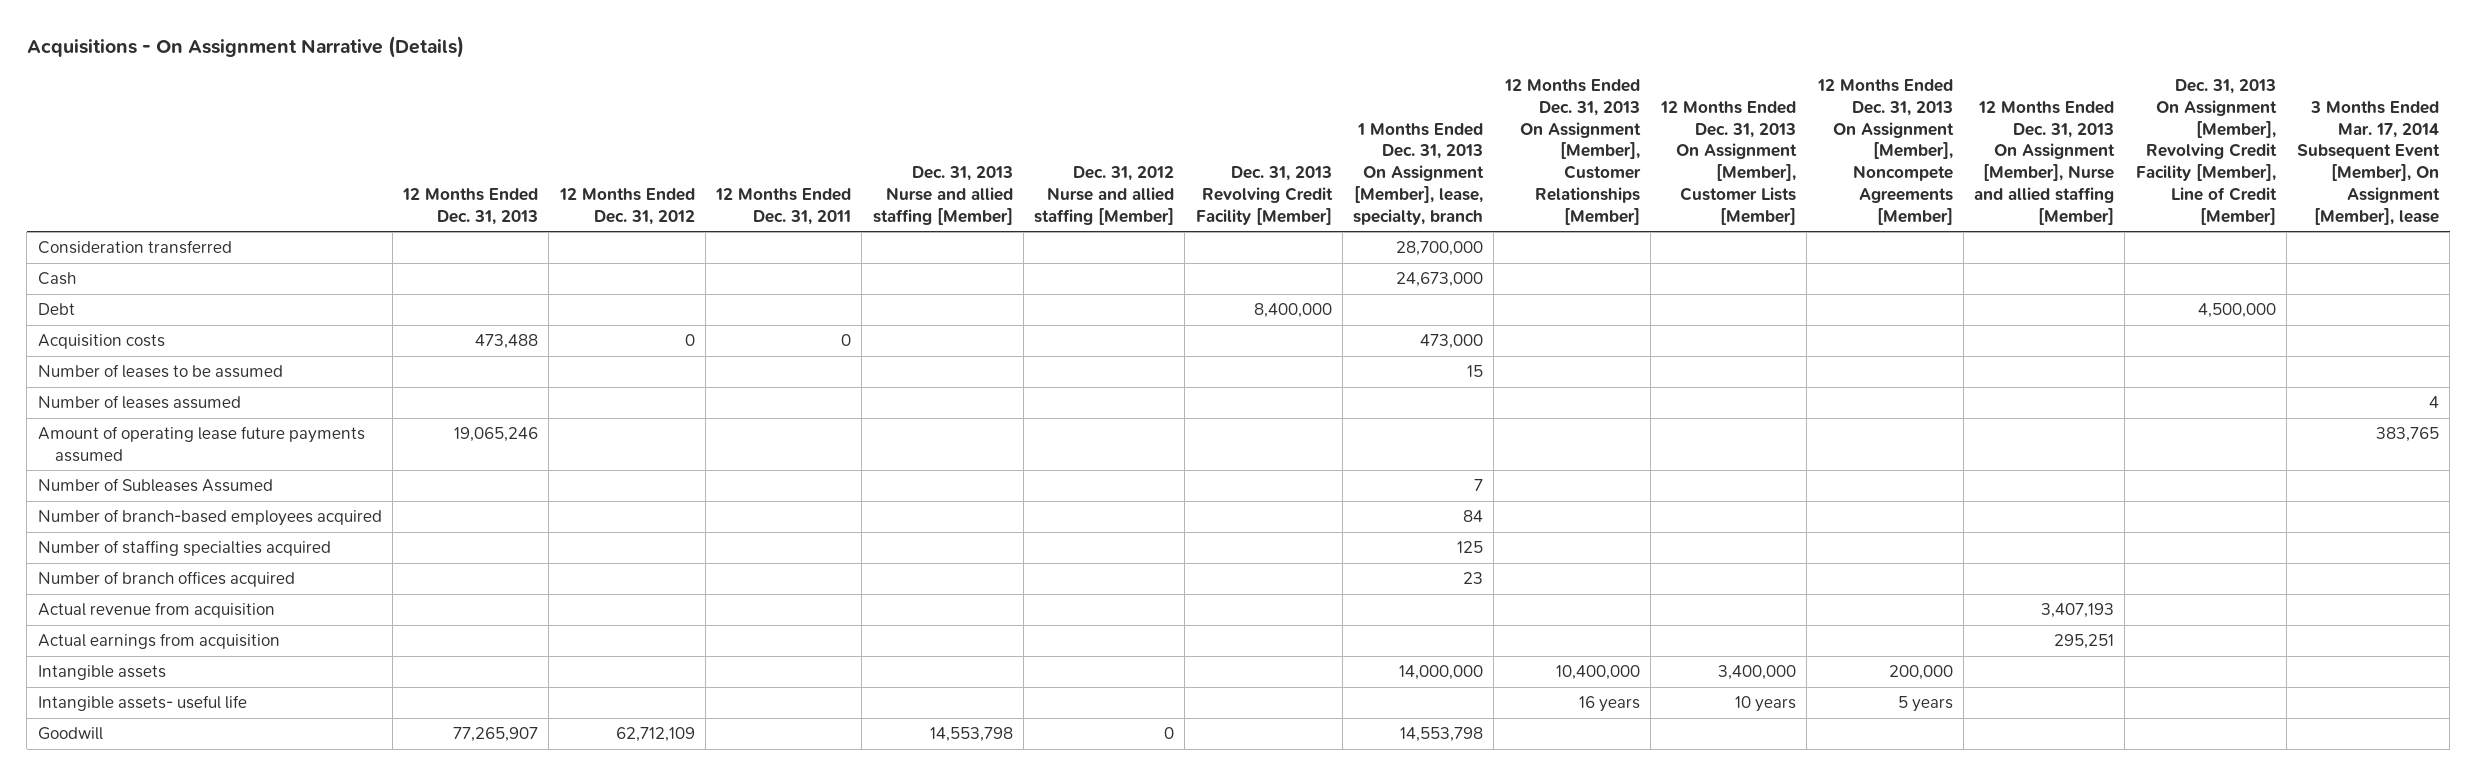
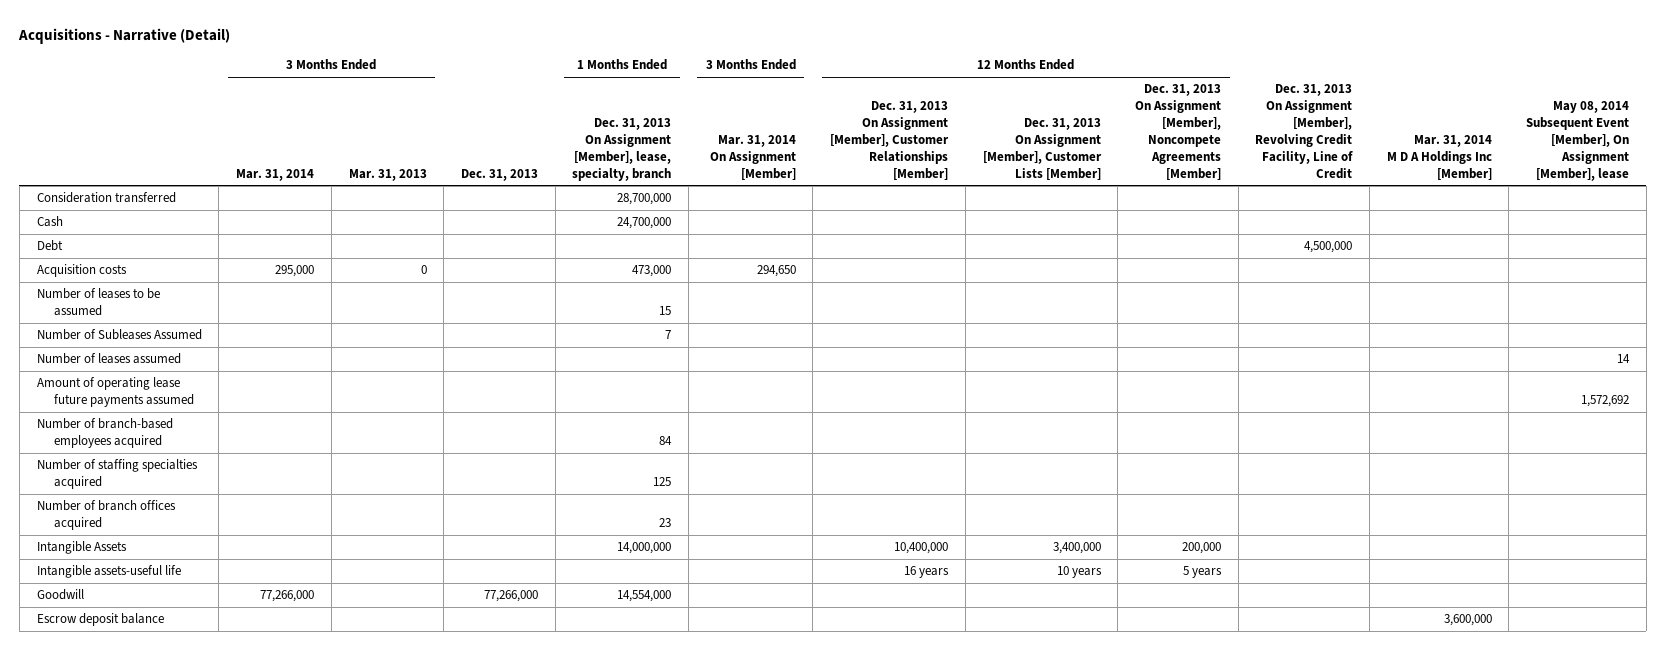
- Acquisitions - On Assignment Narrative (Details)
+ Acquisitions - Narrative (Detail)
- | 12 Months Ended Dec. 31, 2013 | 12 Months Ended Dec. 31, 2012 | 12 Months Ended Dec. 31, 2011 | Dec. 31, 2013 Nurse and allied staffing [Member] | Dec. 31, 2012 Nurse and allied staffing [Member] | Dec. 31, 2013 Revolving Credit Facility [Member] | 1 Months Ended Dec. 31, 2013 On Assignment [Member], lease, specialty, branch | 12 Months Ended Dec. 31, 2013 On Assignment [Member], Customer Relationships [Member] | 12 Months Ended Dec. 31, 2013 On Assignment [Member], Customer Lists [Member] | 12 Months Ended Dec. 31, 2013 On Assignment [Member], Noncompete Agreements [Member] | 12 Months Ended Dec. 31, 2013 On Assignment [Member], Nurse and allied staffing [Member] | Dec. 31, 2013 On Assignment [Member], Revolving Credit Facility [Member], Line of Credit [Member] | 3 Months Ended Mar. 17, 2014 Subsequent Event [Member], On Assignment [Member], lease
+ | 3 Months Ended Mar. 31, 2014 | 3 Months Ended Mar. 31, 2013 | Dec. 31, 2013 | 1 Months Ended Dec. 31, 2013 On Assignment [Member], lease, specialty, branch | 3 Months Ended Mar. 31, 2014 On Assignment [Member] | 12 Months Ended Dec. 31, 2013 On Assignment [Member], Customer Relationships [Member] | 12 Months Ended Dec. 31, 2013 On Assignment [Member], Customer Lists [Member] | 12 Months Ended Dec. 31, 2013 On Assignment [Member], Noncompete Agreements [Member] | Dec. 31, 2013 On Assignment [Member], Revolving Credit Facility, Line of Credit | Mar. 31, 2014 M D A Holdings Inc [Member] | May 08, 2014 Subsequent Event [Member], On Assignment [Member], lease
- Cash | | | | | | | 24,673,000 | | | | | |
+ Cash | | | | 24,700,000 | | | | | | |
moved up: Number of Subleases Assumed | | | | 7 | | | | | | |
- Actual revenue from acquisition | | | | | | | | | | | 3,407,193 | |
- Actual earnings from acquisition | | | | | | | | | | | 295,251 | |
- Intangible assets | | | | | | | 14,000,000 | 10,400,000 | 3,400,000 | 200,000 | | |
- Intangible assets- useful life | | | | | | | | 16 years | 10 years | 5 years | | |
- Goodwill | 77,265,907 | 62,712,109 | | 14,553,798 | 0 | | 14,553,798 | | | | | |
+ Intangible Assets | | | | 14,000,000 | | 10,400,000 | 3,400,000 | 200,000 | | |
+ Intangible assets-useful life | | | | | | 16 years | 10 years | 5 years | | |
+ Goodwill | 77,266,000 | | 77,266,000 | 14,554,000 | | | | | | |
+ Escrow deposit balance | | | | | | | | | | 3,600,000 |

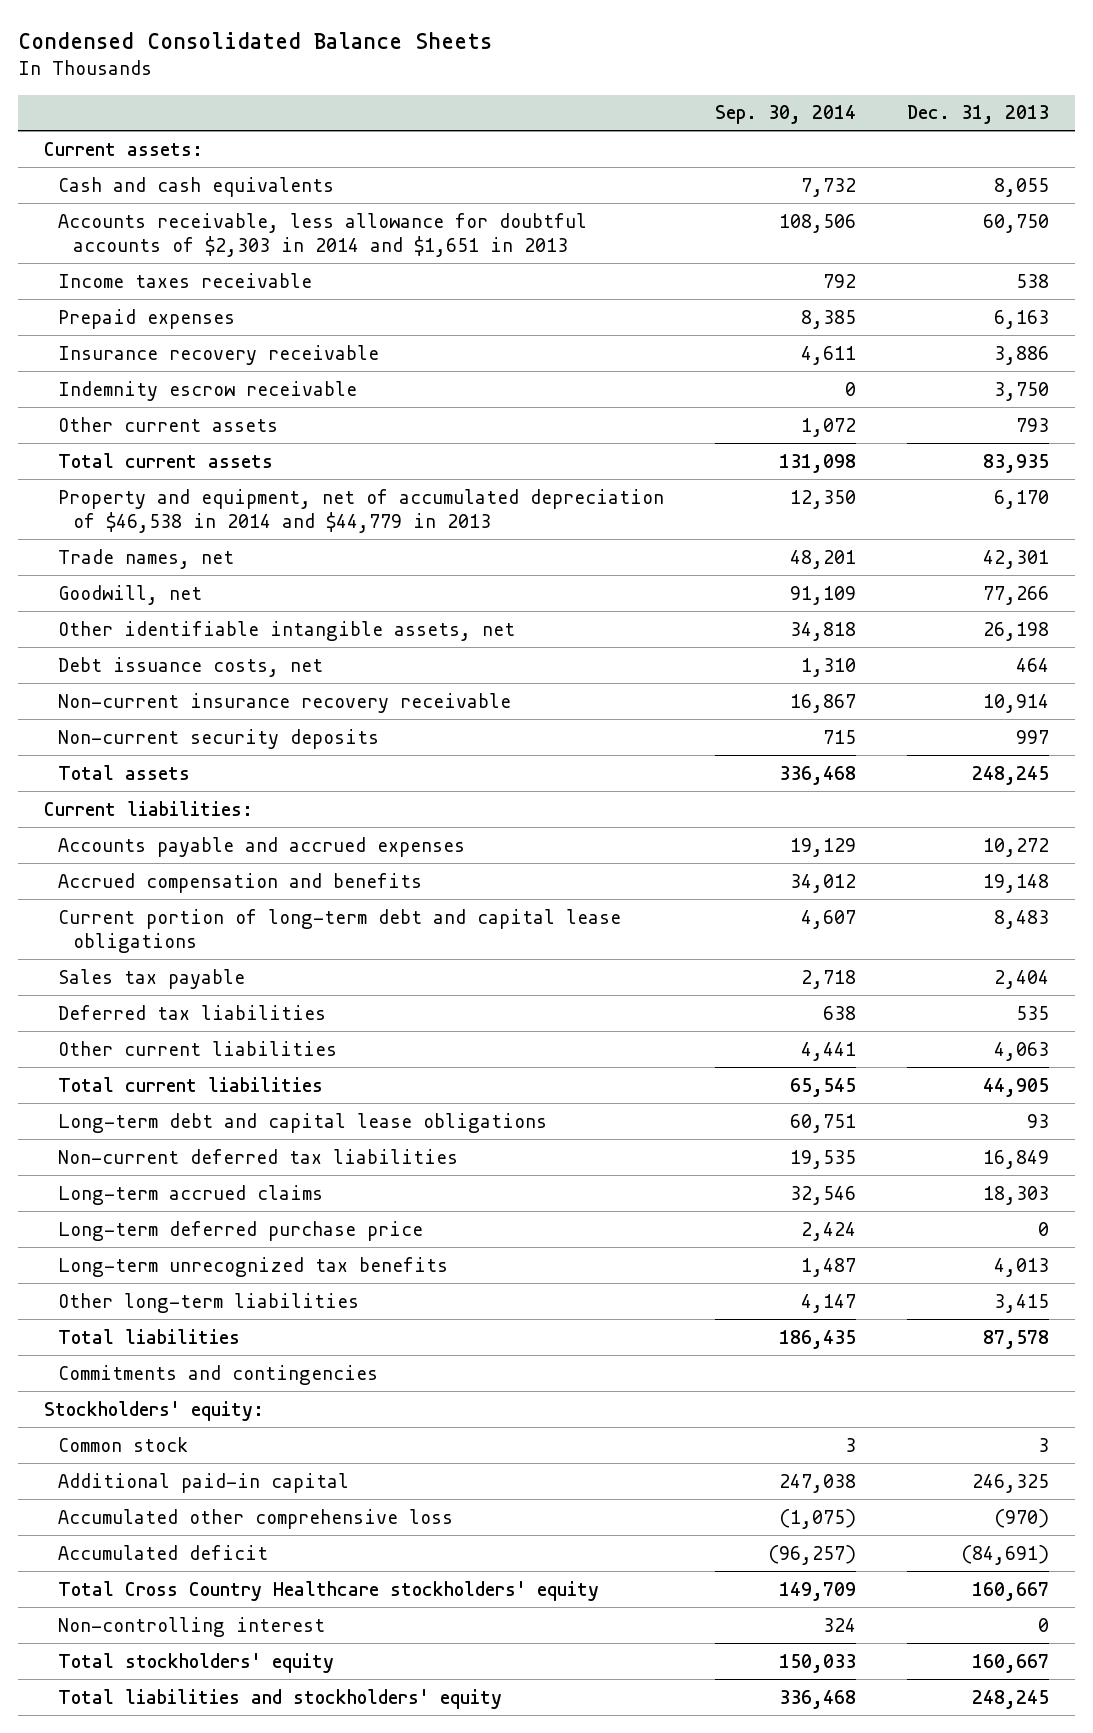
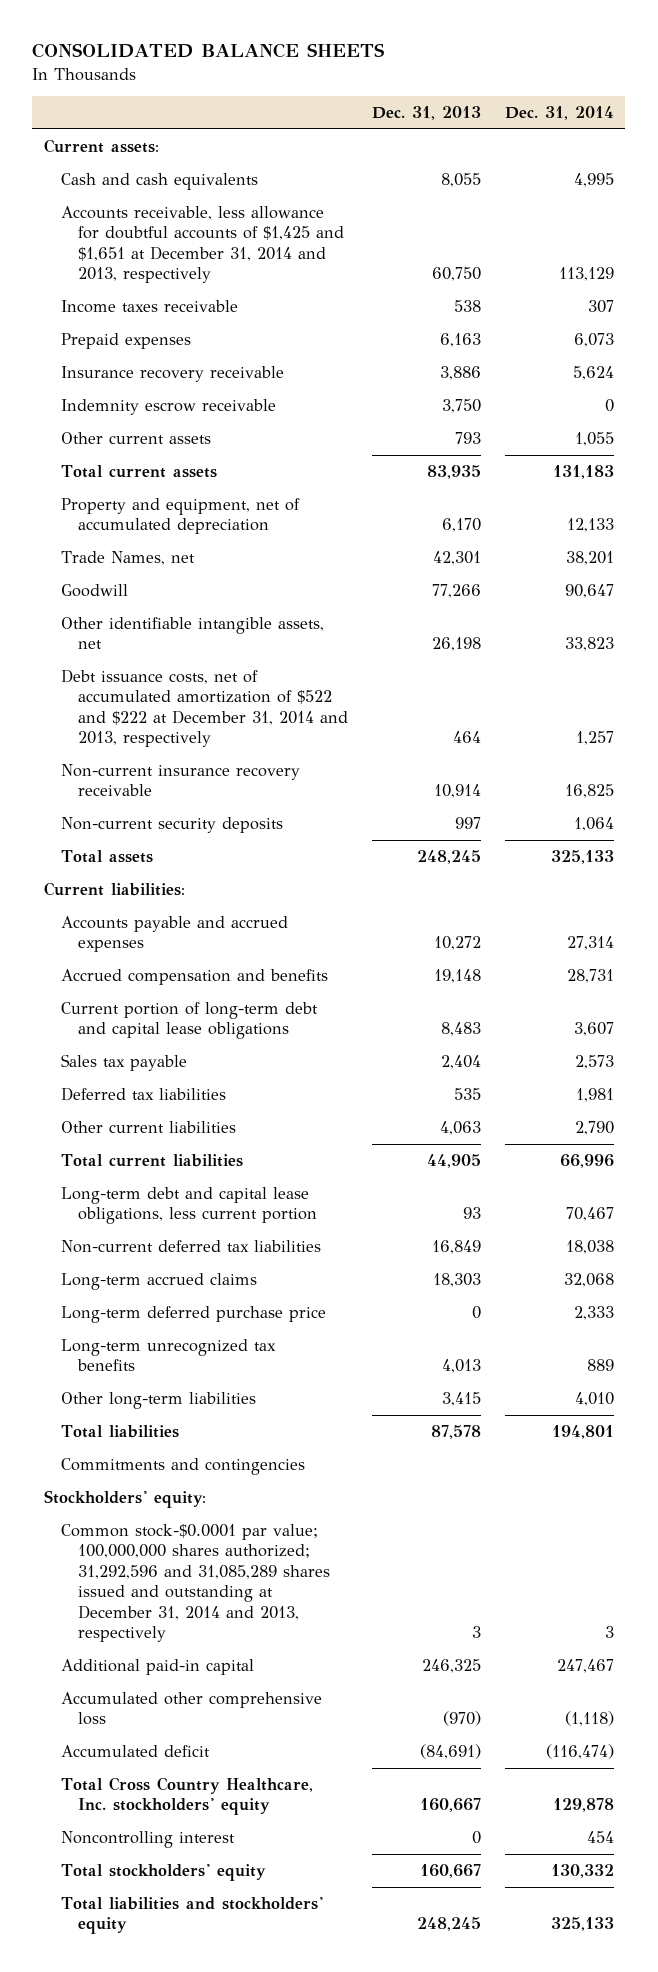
- Condensed Consolidated Balance Sheets
+ CONSOLIDATED BALANCE SHEETS
- | Sep. 30, 2014 | Dec. 31, 2013
+ | Dec. 31, 2013 | Dec. 31, 2014
- Accounts receivable, less allowance for doubtful accounts of $2,303 in 2014 and $1,651 in 2013 | 108,506 | 60,750
+ Accounts receivable, less allowance for doubtful accounts of $1,425 and $1,651 at December 31, 2014 and 2013, respectively | 60,750 | 113,129
- Property and equipment, net of accumulated depreciation of $46,538 in 2014 and $44,779 in 2013 | 12,350 | 6,170
- Trade names, net | 48,201 | 42,301
- Goodwill, net | 91,109 | 77,266
+ Property and equipment, net of accumulated depreciation | 6,170 | 12,133
+ Trade Names, net | 42,301 | 38,201
+ Goodwill | 77,266 | 90,647
- Debt issuance costs, net | 1,310 | 464
+ Debt issuance costs, net of accumulated amortization of $522 and $222 at December 31, 2014 and 2013, respectively | 464 | 1,257
- Long-term debt and capital lease obligations | 60,751 | 93
+ Long-term debt and capital lease obligations, less current portion | 93 | 70,467
- Common stock | 3 | 3
+ Common stock-$0.0001 par value; 100,000,000 shares authorized; 31,292,596 and 31,085,289 shares issued and outstanding at December 31, 2014 and 2013, respectively | 3 | 3
- Total Cross Country Healthcare stockholders' equity | 149,709 | 160,667
- Non-controlling interest | 324 | 0
+ Total Cross Country Healthcare, Inc. stockholders' equity | 160,667 | 129,878
+ Noncontrolling interest | 0 | 454

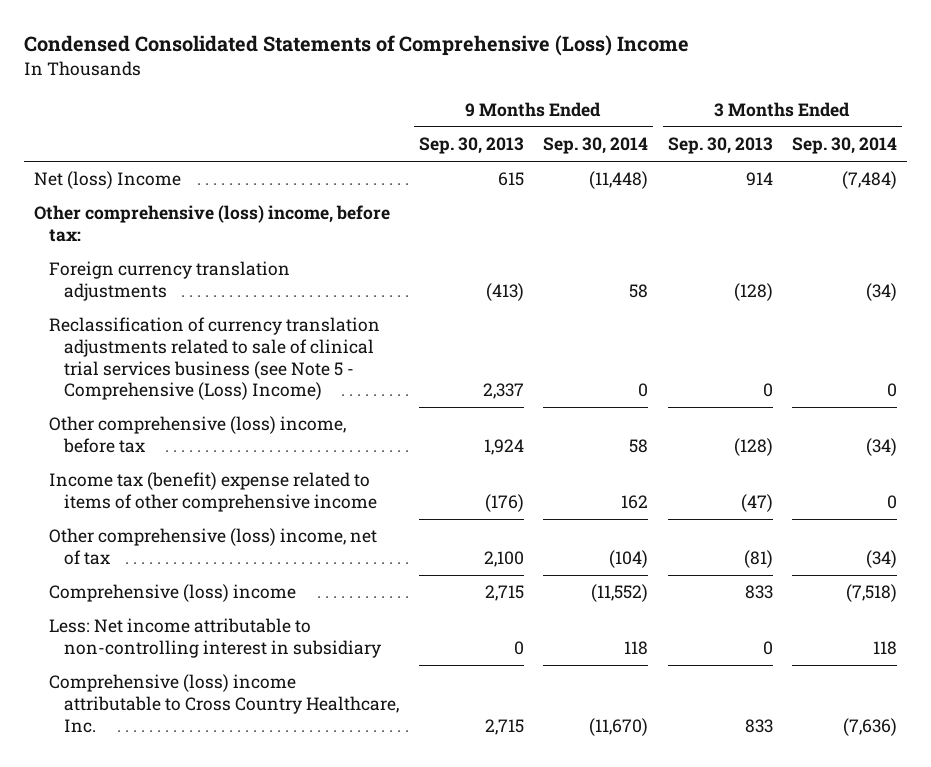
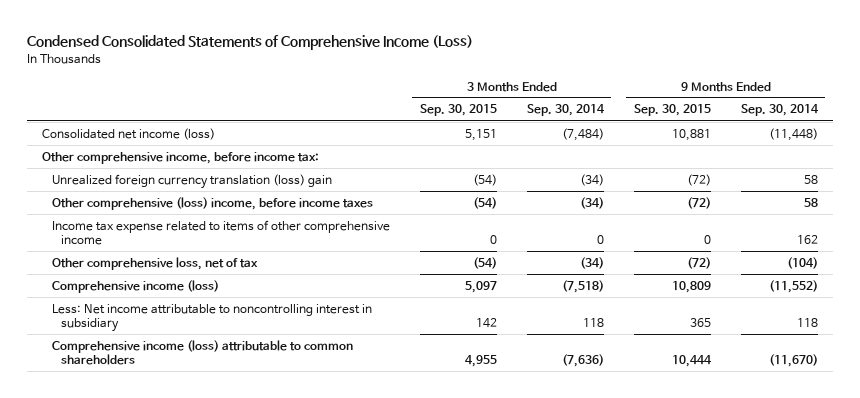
- Condensed Consolidated Statements of Comprehensive (Loss) Income
+ Condensed Consolidated Statements of Comprehensive Income (Loss)
- | 9 Months Ended Sep. 30, 2013 | 9 Months Ended Sep. 30, 2014 | 3 Months Ended Sep. 30, 2013 | 3 Months Ended Sep. 30, 2014
+ | 3 Months Ended Sep. 30, 2015 | 3 Months Ended Sep. 30, 2014 | 9 Months Ended Sep. 30, 2015 | 9 Months Ended Sep. 30, 2014
- Net (loss) Income | 615 | (11,448) | 914 | (7,484)
- Other comprehensive (loss) income, before tax:
- Foreign currency translation adjustments | (413) | 58 | (128) | (34)
- Reclassification of currency translation adjustments related to sale of clinical trial services business (see Note 5 - Comprehensive (Loss) Income) | 2,337 | 0 | 0 | 0
- Other comprehensive (loss) income, before tax | 1,924 | 58 | (128) | (34)
- Income tax (benefit) expense related to items of other comprehensive income | (176) | 162 | (47) | 0
- Other comprehensive (loss) income, net of tax | 2,100 | (104) | (81) | (34)
- Comprehensive (loss) income | 2,715 | (11,552) | 833 | (7,518)
- Less: Net income attributable to non-controlling interest in subsidiary | 0 | 118 | 0 | 118
- Comprehensive (loss) income attributable to Cross Country Healthcare, Inc. | 2,715 | (11,670) | 833 | (7,636)
+ Consolidated net income (loss) | 5,151 | (7,484) | 10,881 | (11,448)
+ Other comprehensive income, before income tax:
+ Unrealized foreign currency translation (loss) gain | (54) | (34) | (72) | 58
+ Other comprehensive (loss) income, before income taxes | (54) | (34) | (72) | 58
+ Income tax expense related to items of other comprehensive income | 0 | 0 | 0 | 162
+ Other comprehensive loss, net of tax | (54) | (34) | (72) | (104)
+ Comprehensive income (loss) | 5,097 | (7,518) | 10,809 | (11,552)
+ Less: Net income attributable to noncontrolling interest in subsidiary | 142 | 118 | 365 | 118
+ Comprehensive income (loss) attributable to common shareholders | 4,955 | (7,636) | 10,444 | (11,670)

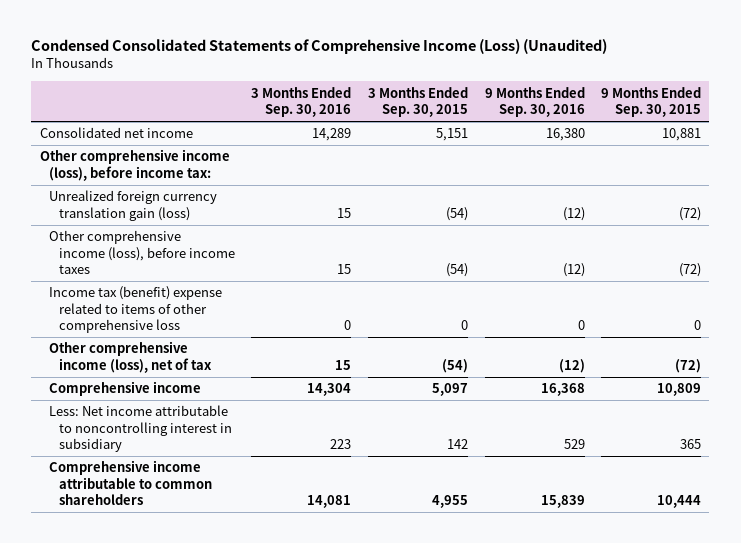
- Condensed Consolidated Statements of Comprehensive Income (Loss)
+ Condensed Consolidated Statements of Comprehensive Income (Loss) (Unaudited)
- | 3 Months Ended Sep. 30, 2015 | 3 Months Ended Sep. 30, 2014 | 9 Months Ended Sep. 30, 2015 | 9 Months Ended Sep. 30, 2014
+ | 3 Months Ended Sep. 30, 2016 | 3 Months Ended Sep. 30, 2015 | 9 Months Ended Sep. 30, 2016 | 9 Months Ended Sep. 30, 2015
- Consolidated net income (loss) | 5,151 | (7,484) | 10,881 | (11,448)
- Other comprehensive income, before income tax:
- Unrealized foreign currency translation (loss) gain | (54) | (34) | (72) | 58
- Other comprehensive (loss) income, before income taxes | (54) | (34) | (72) | 58
- Income tax expense related to items of other comprehensive income | 0 | 0 | 0 | 162
- Other comprehensive loss, net of tax | (54) | (34) | (72) | (104)
- Comprehensive income (loss) | 5,097 | (7,518) | 10,809 | (11,552)
+ Consolidated net income | 14,289 | 5,151 | 16,380 | 10,881
+ Other comprehensive income (loss), before income tax:
+ Unrealized foreign currency translation gain (loss) | 15 | (54) | (12) | (72)
+ Other comprehensive income (loss), before income taxes | 15 | (54) | (12) | (72)
+ Income tax (benefit) expense related to items of other comprehensive loss | 0 | 0 | 0 | 0
+ Other comprehensive income (loss), net of tax | 15 | (54) | (12) | (72)
+ Comprehensive income | 14,304 | 5,097 | 16,368 | 10,809
- Comprehensive income (loss) attributable to common shareholders | 4,955 | (7,636) | 10,444 | (11,670)
+ Comprehensive income attributable to common shareholders | 14,081 | 4,955 | 15,839 | 10,444

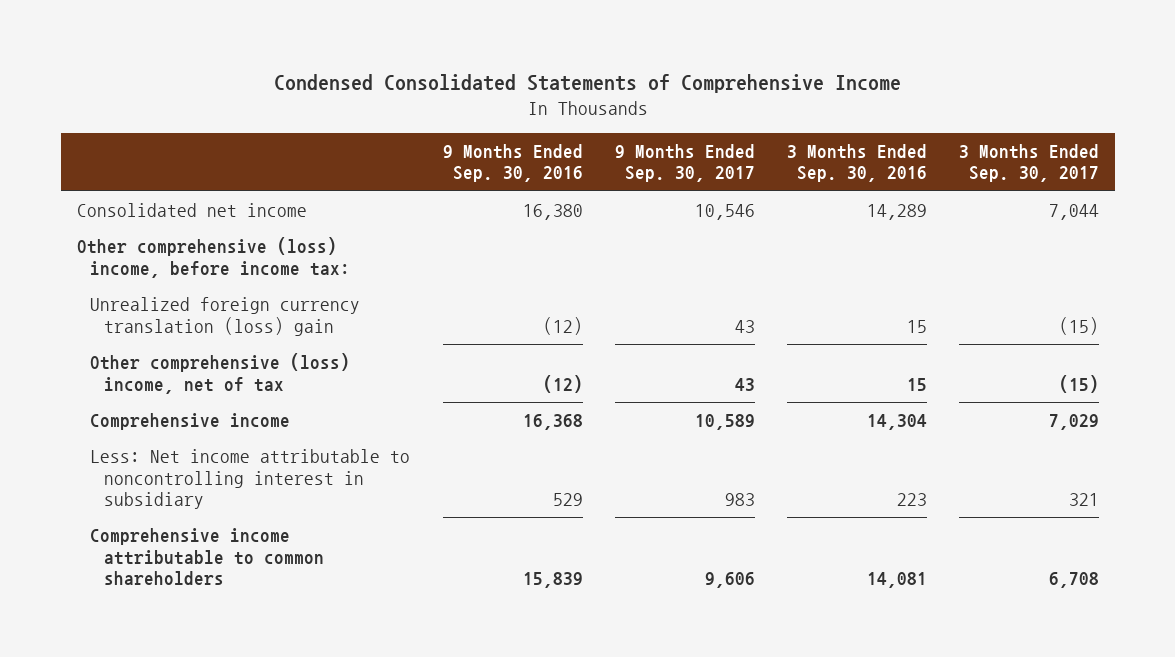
- Condensed Consolidated Statements of Comprehensive Income (Loss) (Unaudited)
+ Condensed Consolidated Statements of Comprehensive Income
- | 3 Months Ended Sep. 30, 2016 | 3 Months Ended Sep. 30, 2015 | 9 Months Ended Sep. 30, 2016 | 9 Months Ended Sep. 30, 2015
+ | 9 Months Ended Sep. 30, 2016 | 9 Months Ended Sep. 30, 2017 | 3 Months Ended Sep. 30, 2016 | 3 Months Ended Sep. 30, 2017
- Other comprehensive income (loss), before income tax:
- Unrealized foreign currency translation gain (loss) | 15 | (54) | (12) | (72)
- Other comprehensive income (loss), before income taxes | 15 | (54) | (12) | (72)
- Income tax (benefit) expense related to items of other comprehensive loss | 0 | 0 | 0 | 0
- Other comprehensive income (loss), net of tax | 15 | (54) | (12) | (72)
+ Other comprehensive (loss) income, before income tax:
+ Unrealized foreign currency translation (loss) gain | (12) | 43 | 15 | (15)
+ Other comprehensive (loss) income, net of tax | (12) | 43 | 15 | (15)

